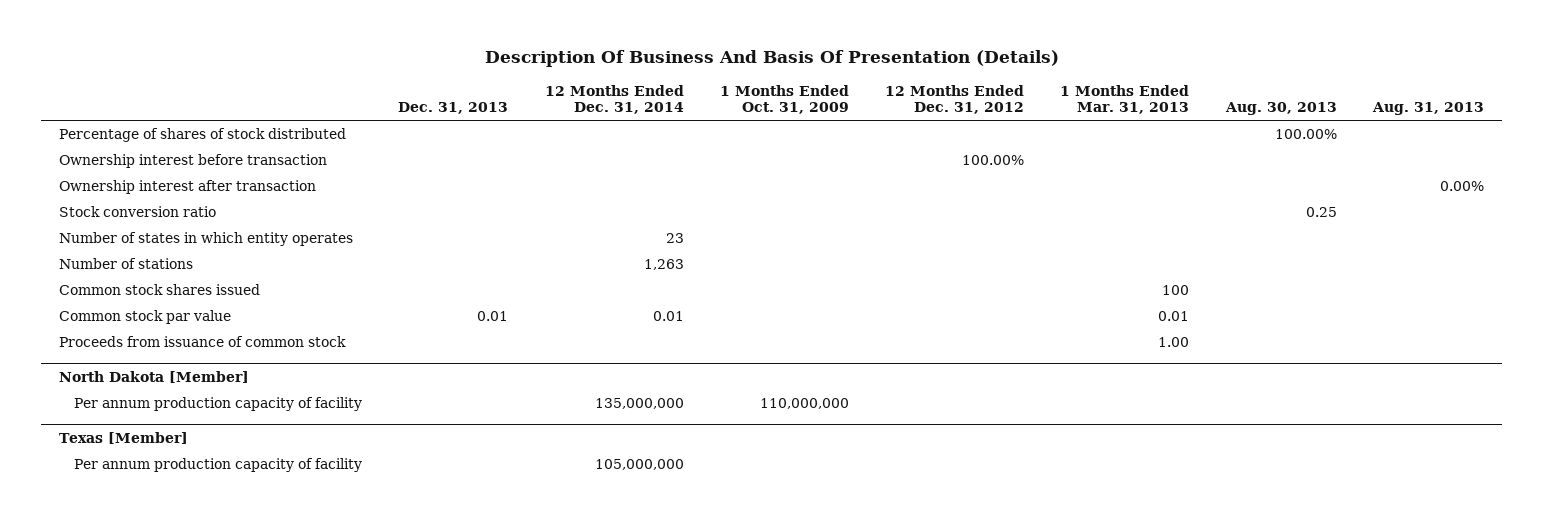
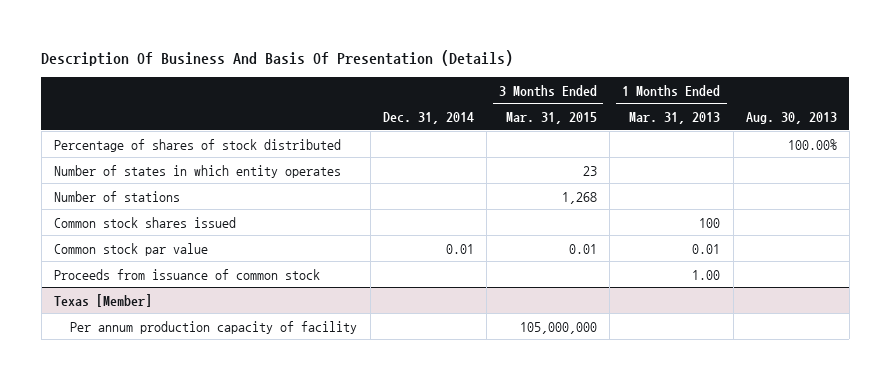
- | Dec. 31, 2013 | 12 Months Ended Dec. 31, 2014 | 1 Months Ended Oct. 31, 2009 | 12 Months Ended Dec. 31, 2012 | 1 Months Ended Mar. 31, 2013 | Aug. 30, 2013 | Aug. 31, 2013
+ | Dec. 31, 2014 | 3 Months Ended Mar. 31, 2015 | 1 Months Ended Mar. 31, 2013 | Aug. 30, 2013
- Ownership interest before transaction | | | | 100.00% | | |
- Ownership interest after transaction | | | | | | | 0.00%
- Stock conversion ratio | | | | | | 0.25 |
- North Dakota [Member]
- Per annum production capacity of facility | | 135,000,000 | 110,000,000 | | | |

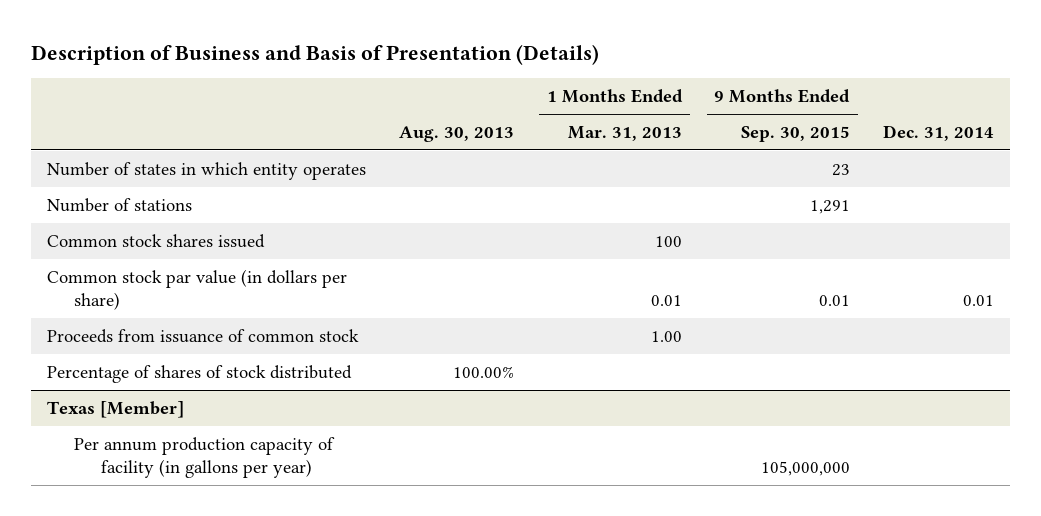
- Description Of Business And Basis Of Presentation (Details)
+ Description of Business and Basis of Presentation (Details)
- | Dec. 31, 2014 | 3 Months Ended Mar. 31, 2015 | 1 Months Ended Mar. 31, 2013 | Aug. 30, 2013
+ | Aug. 30, 2013 | 1 Months Ended Mar. 31, 2013 | 9 Months Ended Sep. 30, 2015 | Dec. 31, 2014
- Common stock par value | 0.01 | 0.01 | 0.01 |
+ Common stock par value (in dollars per share) | | 0.01 | 0.01 | 0.01
moved down: Percentage of shares of stock distributed | 100.00% | | |
@ Texas [Member]
- Per annum production capacity of facility | | 105,000,000 | |
+ Per annum production capacity of facility (in gallons per year) | | | 105,000,000 |

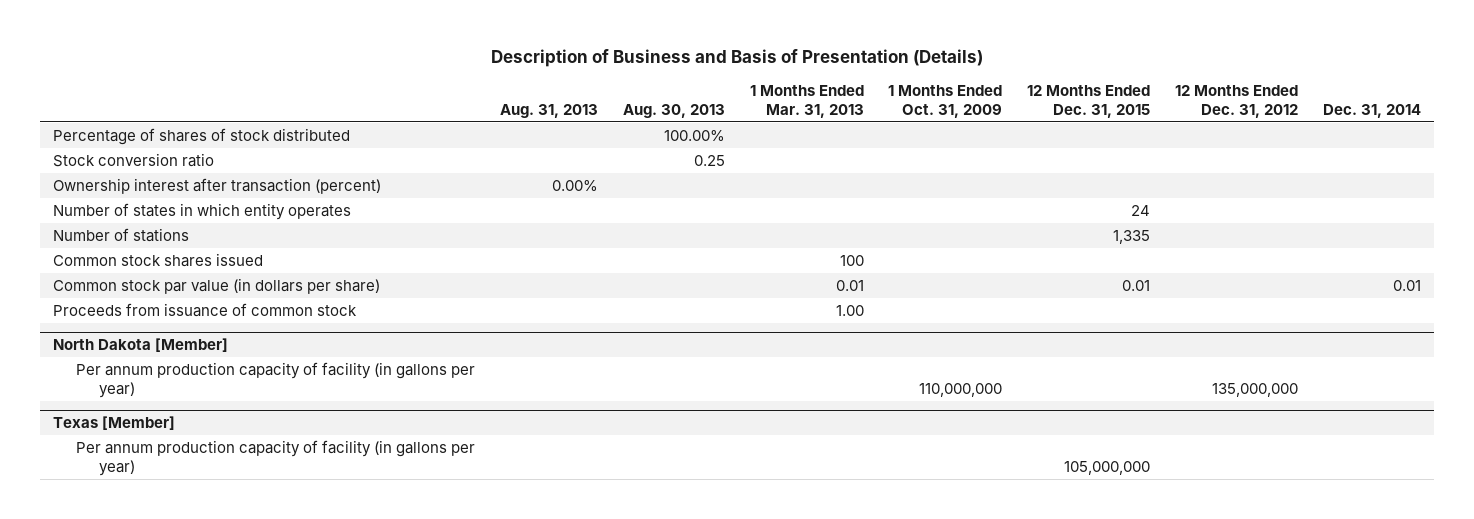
- | Aug. 30, 2013 | 1 Months Ended Mar. 31, 2013 | 9 Months Ended Sep. 30, 2015 | Dec. 31, 2014
+ | Aug. 31, 2013 | Aug. 30, 2013 | 1 Months Ended Mar. 31, 2013 | 1 Months Ended Oct. 31, 2009 | 12 Months Ended Dec. 31, 2015 | 12 Months Ended Dec. 31, 2012 | Dec. 31, 2014
moved up: Percentage of shares of stock distributed | | 100.00% | | | | |
+ Stock conversion ratio | | 0.25 | | | | |
+ Ownership interest after transaction (percent) | 0.00% | | | | | |
+ North Dakota [Member]
+ Per annum production capacity of facility (in gallons per year) | | | | 110,000,000 | | 135,000,000 |

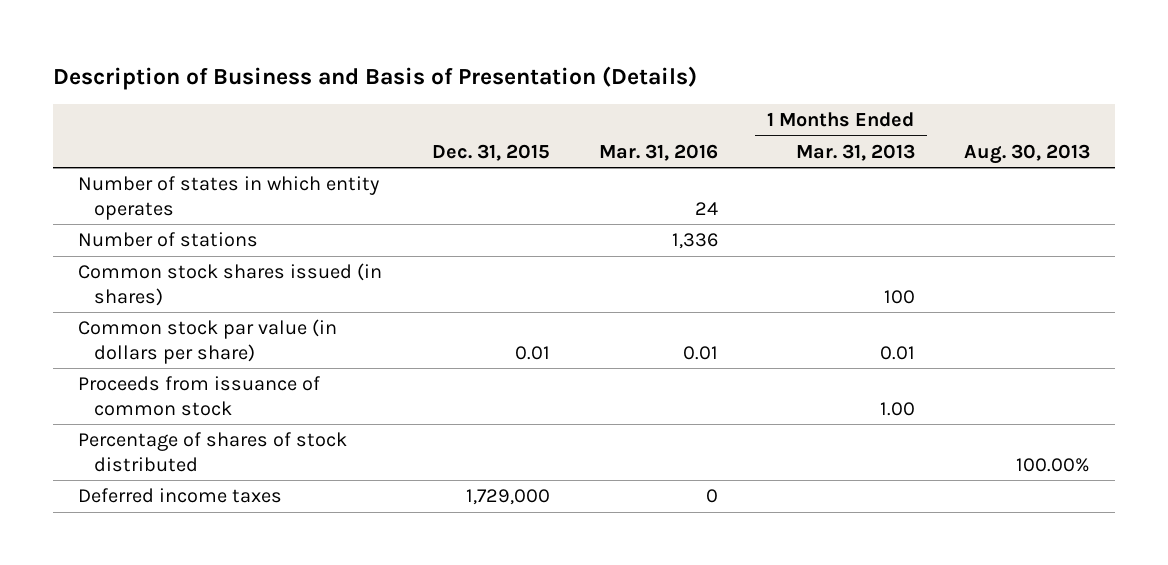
- | Aug. 31, 2013 | Aug. 30, 2013 | 1 Months Ended Mar. 31, 2013 | 1 Months Ended Oct. 31, 2009 | 12 Months Ended Dec. 31, 2015 | 12 Months Ended Dec. 31, 2012 | Dec. 31, 2014
+ | Dec. 31, 2015 | Mar. 31, 2016 | 1 Months Ended Mar. 31, 2013 | Aug. 30, 2013
- Stock conversion ratio | | 0.25 | | | | |
- Ownership interest after transaction (percent) | 0.00% | | | | | |
- Common stock shares issued | | | 100 | | | |
+ Common stock shares issued (in shares) | | | 100 |
- North Dakota [Member]
- Per annum production capacity of facility (in gallons per year) | | | | 110,000,000 | | 135,000,000 |
- Texas [Member]
- Per annum production capacity of facility (in gallons per year) | | | | | 105,000,000 | |
moved down: Percentage of shares of stock distributed | | | | 100.00%
+ Deferred income taxes | 1,729,000 | 0 | |

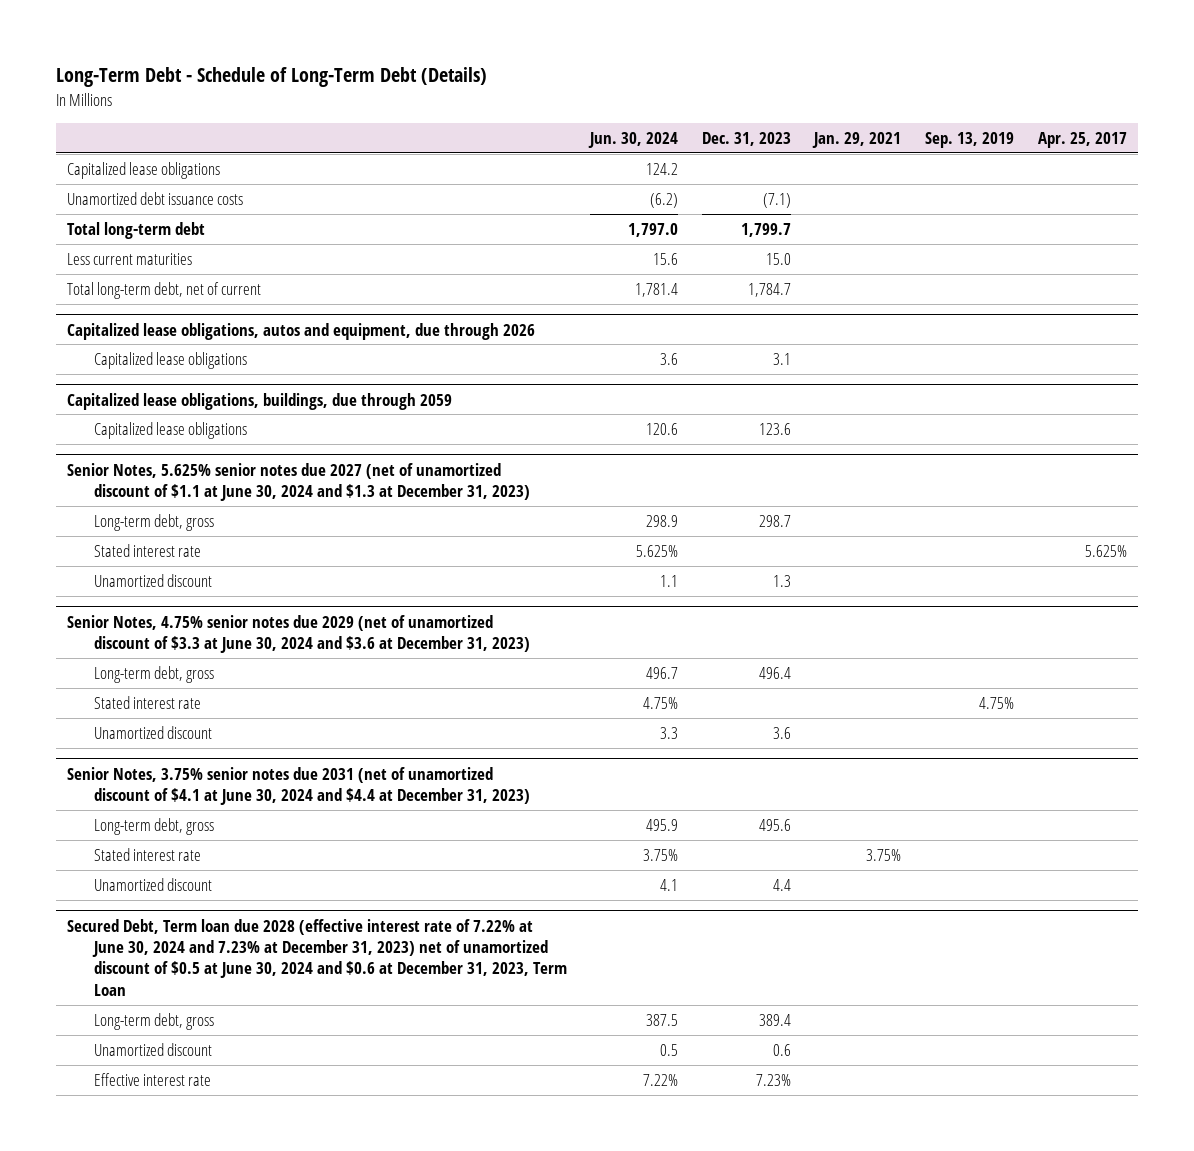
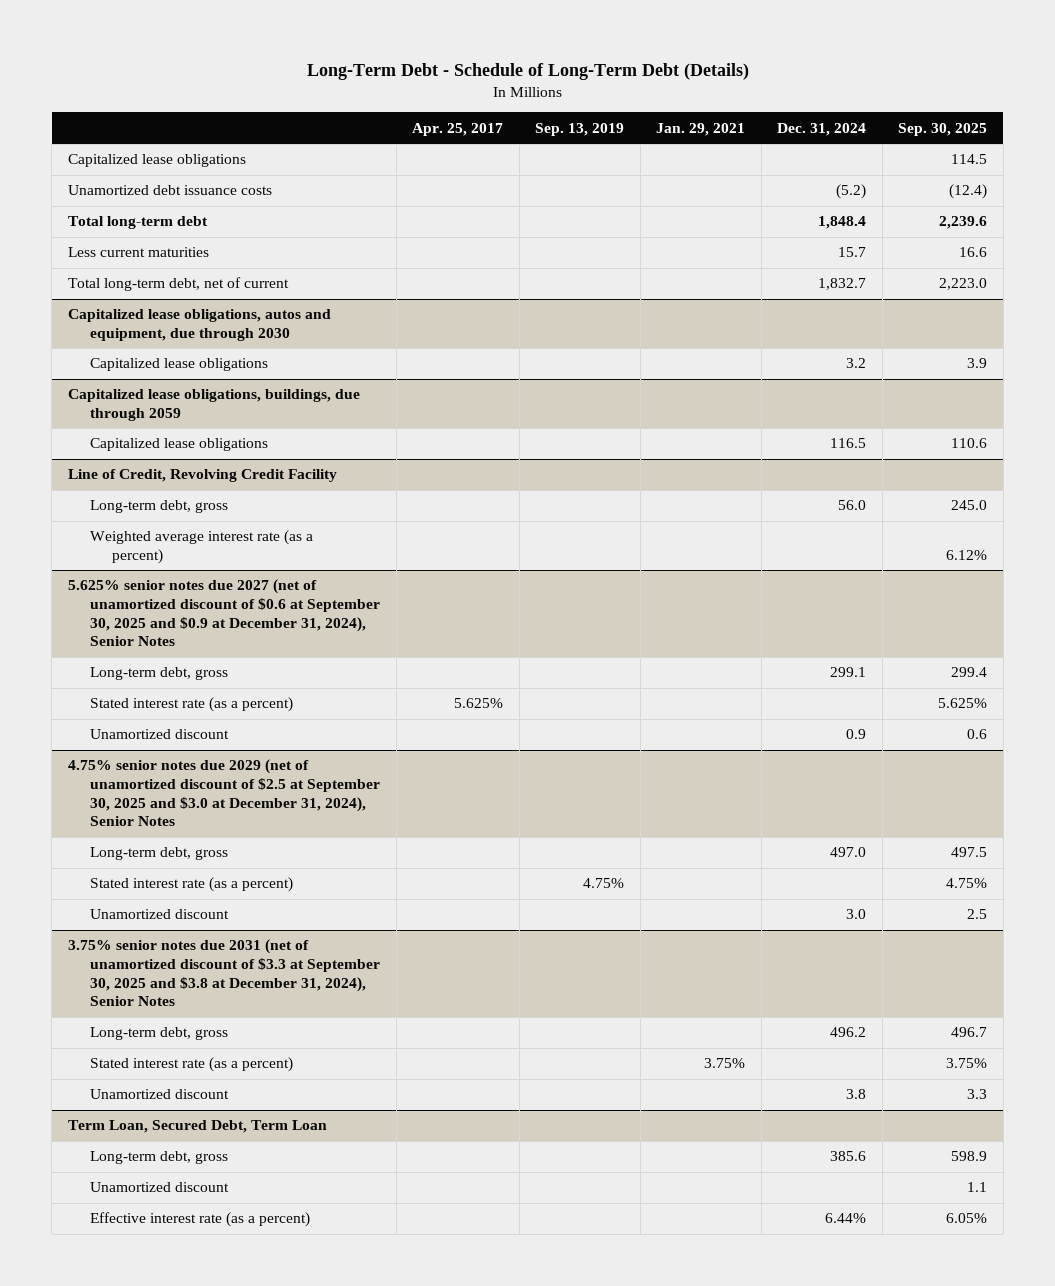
- | Jun. 30, 2024 | Dec. 31, 2023 | Jan. 29, 2021 | Sep. 13, 2019 | Apr. 25, 2017
+ | Apr. 25, 2017 | Sep. 13, 2019 | Jan. 29, 2021 | Dec. 31, 2024 | Sep. 30, 2025
- Capitalized lease obligations, autos and equipment, due through 2026
- Capitalized lease obligations | 3.6 | 3.1 | | |
+ Capitalized lease obligations, autos and equipment, due through 2030
+ Capitalized lease obligations | | | | 3.2 | 3.9
- Senior Notes, 5.625% senior notes due 2027 (net of unamortized discount of $1.1 at June 30, 2024 and $1.3 at December 31, 2023)
+ Line of Credit, Revolving Credit Facility
+ Long-term debt, gross | | | | 56.0 | 245.0
+ Weighted average interest rate (as a percent) | | | | | 6.12%
+ 5.625% senior notes due 2027 (net of unamortized discount of $0.6 at September 30, 2025 and $0.9 at December 31, 2024), Senior Notes
- Stated interest rate | 5.625% | | | | 5.625%
+ Stated interest rate (as a percent) | 5.625% | | | | 5.625%
- Senior Notes, 4.75% senior notes due 2029 (net of unamortized discount of $3.3 at June 30, 2024 and $3.6 at December 31, 2023)
+ 4.75% senior notes due 2029 (net of unamortized discount of $2.5 at September 30, 2025 and $3.0 at December 31, 2024), Senior Notes
- Stated interest rate | 4.75% | | | 4.75% |
+ Stated interest rate (as a percent) | | 4.75% | | | 4.75%
- Senior Notes, 3.75% senior notes due 2031 (net of unamortized discount of $4.1 at June 30, 2024 and $4.4 at December 31, 2023)
+ 3.75% senior notes due 2031 (net of unamortized discount of $3.3 at September 30, 2025 and $3.8 at December 31, 2024), Senior Notes
- Stated interest rate | 3.75% | | 3.75% | |
+ Stated interest rate (as a percent) | | | 3.75% | | 3.75%
- Secured Debt, Term loan due 2028 (effective interest rate of 7.22% at June 30, 2024 and 7.23% at December 31, 2023) net of unamortized discount of $0.5 at June 30, 2024 and $0.6 at December 31, 2023, Term Loan
+ Term Loan, Secured Debt, Term Loan
- Effective interest rate | 7.22% | 7.23% | | |
+ Effective interest rate (as a percent) | | | | 6.44% | 6.05%

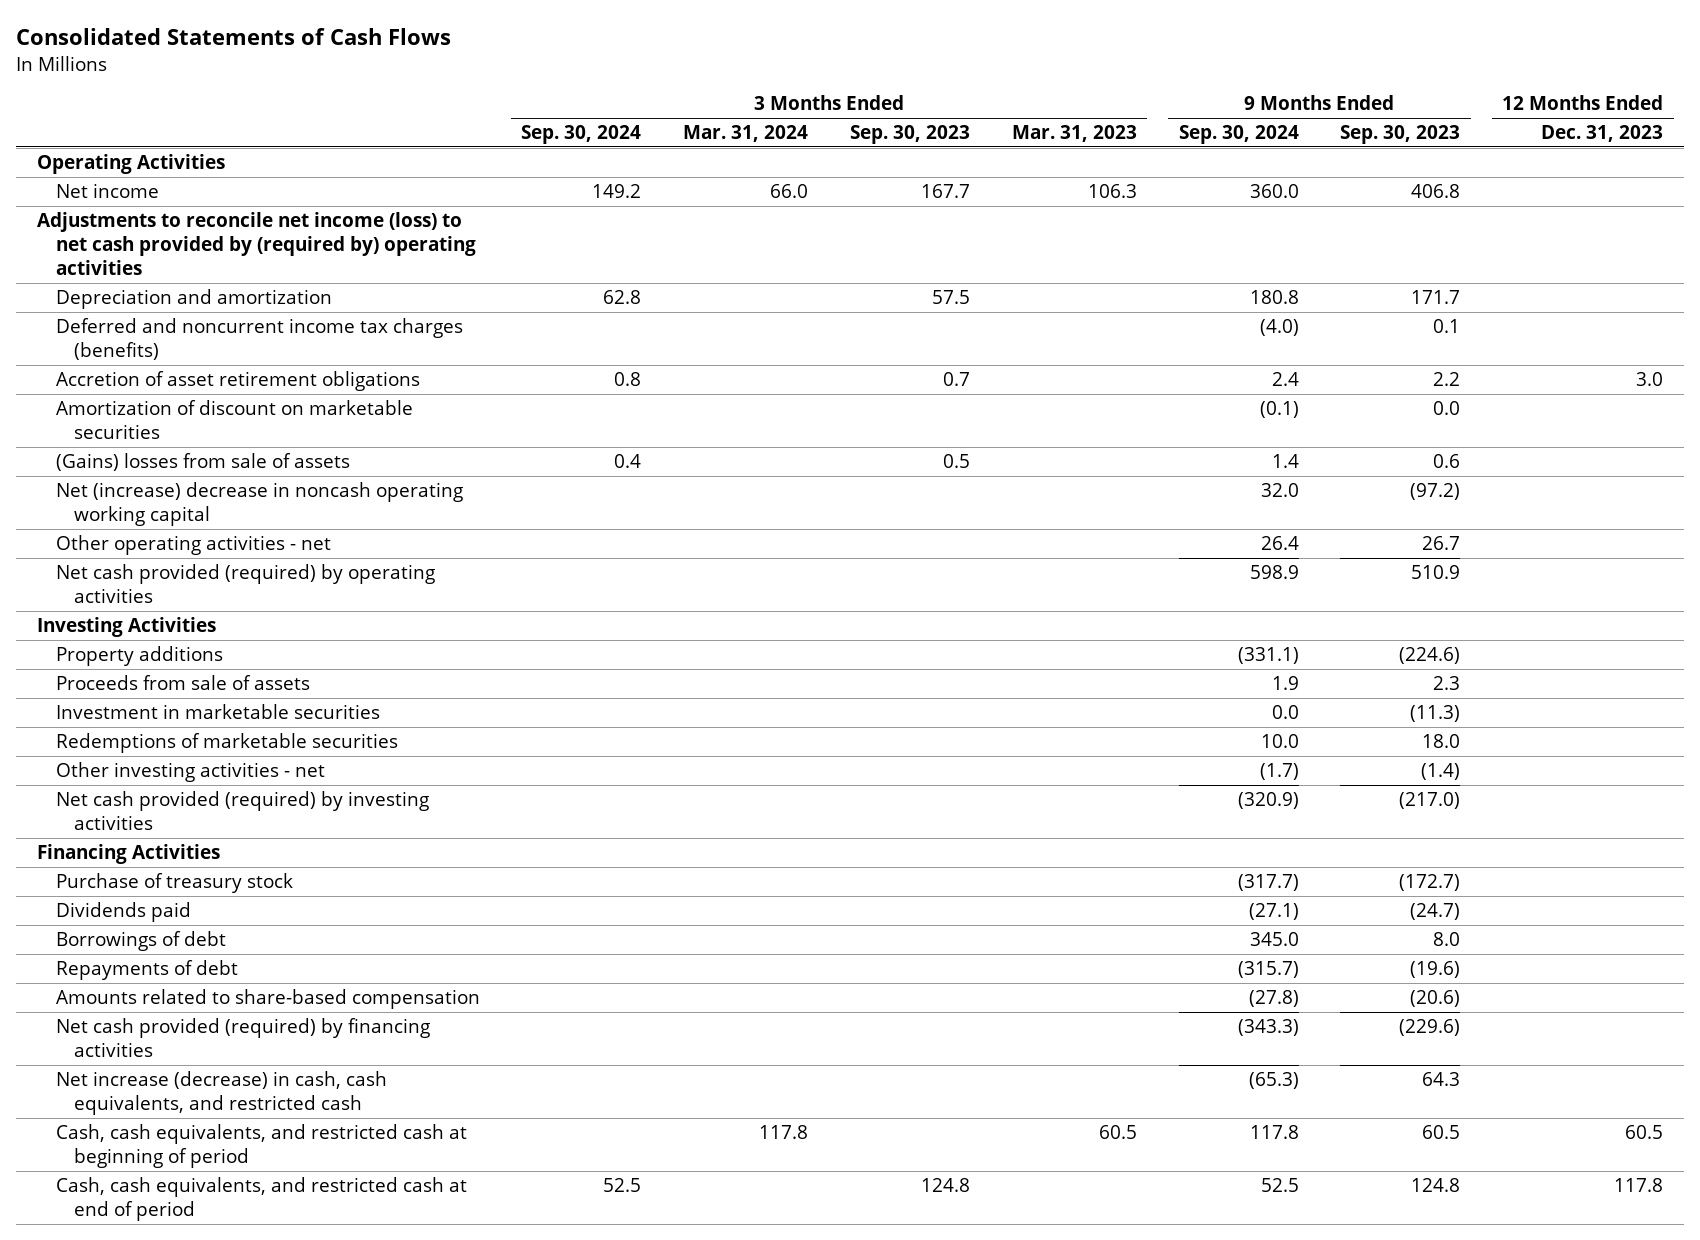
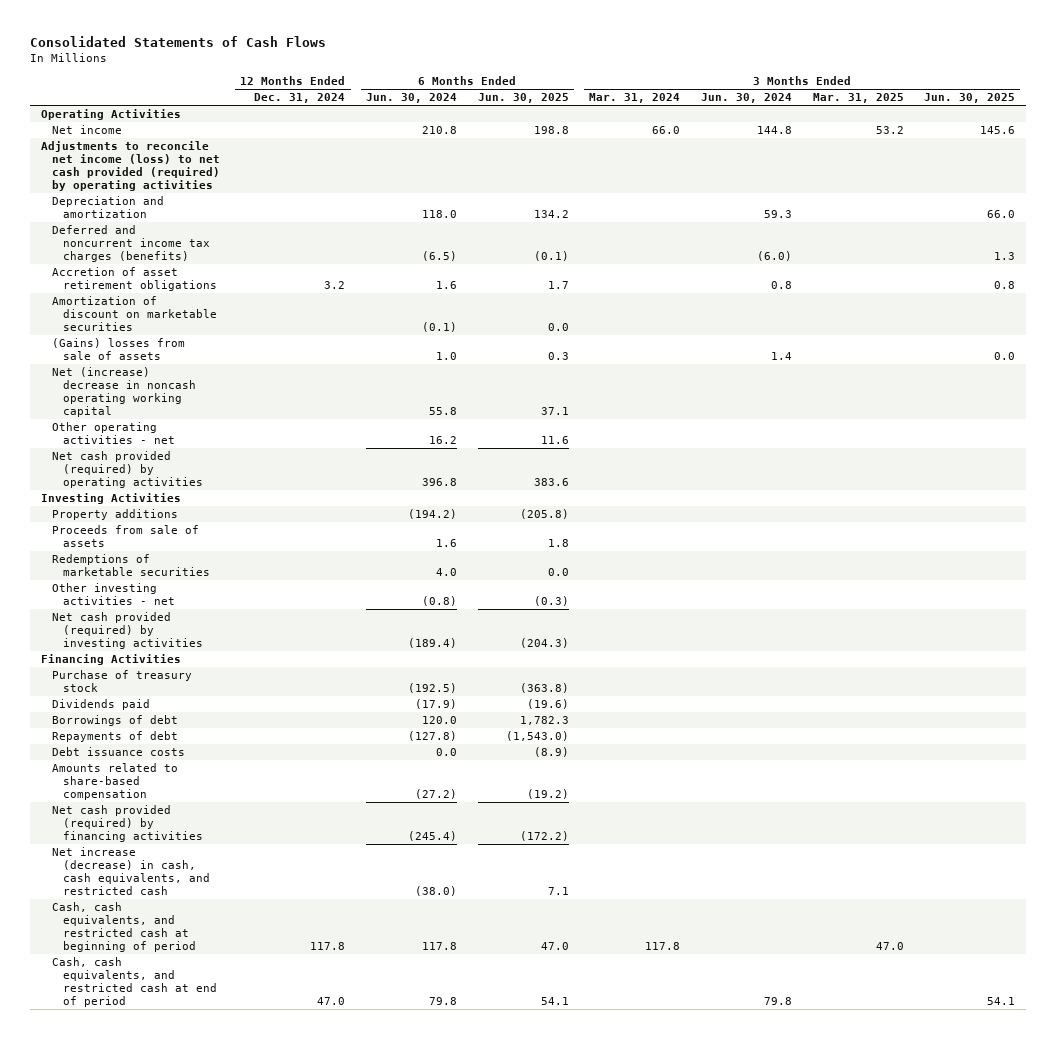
- | 3 Months Ended Sep. 30, 2024 | 3 Months Ended Mar. 31, 2024 | 3 Months Ended Sep. 30, 2023 | 3 Months Ended Mar. 31, 2023 | 9 Months Ended Sep. 30, 2024 | 9 Months Ended Sep. 30, 2023 | 12 Months Ended Dec. 31, 2023
+ | 12 Months Ended Dec. 31, 2024 | 6 Months Ended Jun. 30, 2024 | 6 Months Ended Jun. 30, 2025 | 3 Months Ended Mar. 31, 2024 | 3 Months Ended Jun. 30, 2024 | 3 Months Ended Mar. 31, 2025 | 3 Months Ended Jun. 30, 2025
- Adjustments to reconcile net income (loss) to net cash provided by (required by) operating activities
+ Adjustments to reconcile net income (loss) to net cash provided (required) by operating activities
- Investment in marketable securities | | | | | 0.0 | (11.3) |
+ Debt issuance costs | | 0.0 | (8.9) | | | |

